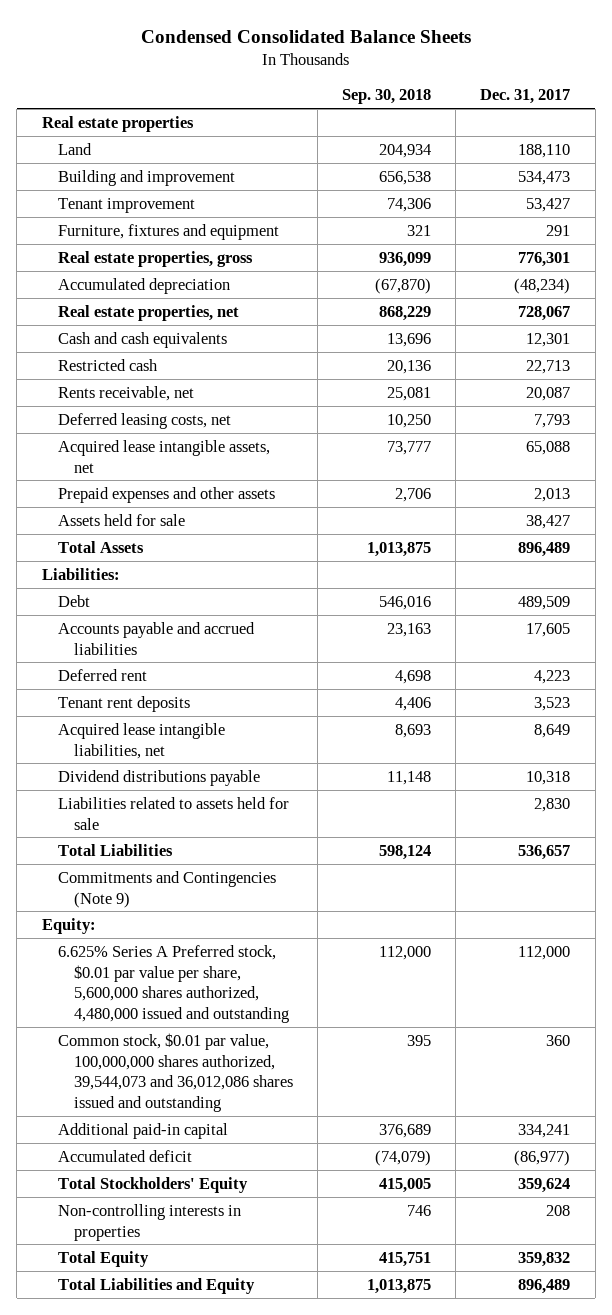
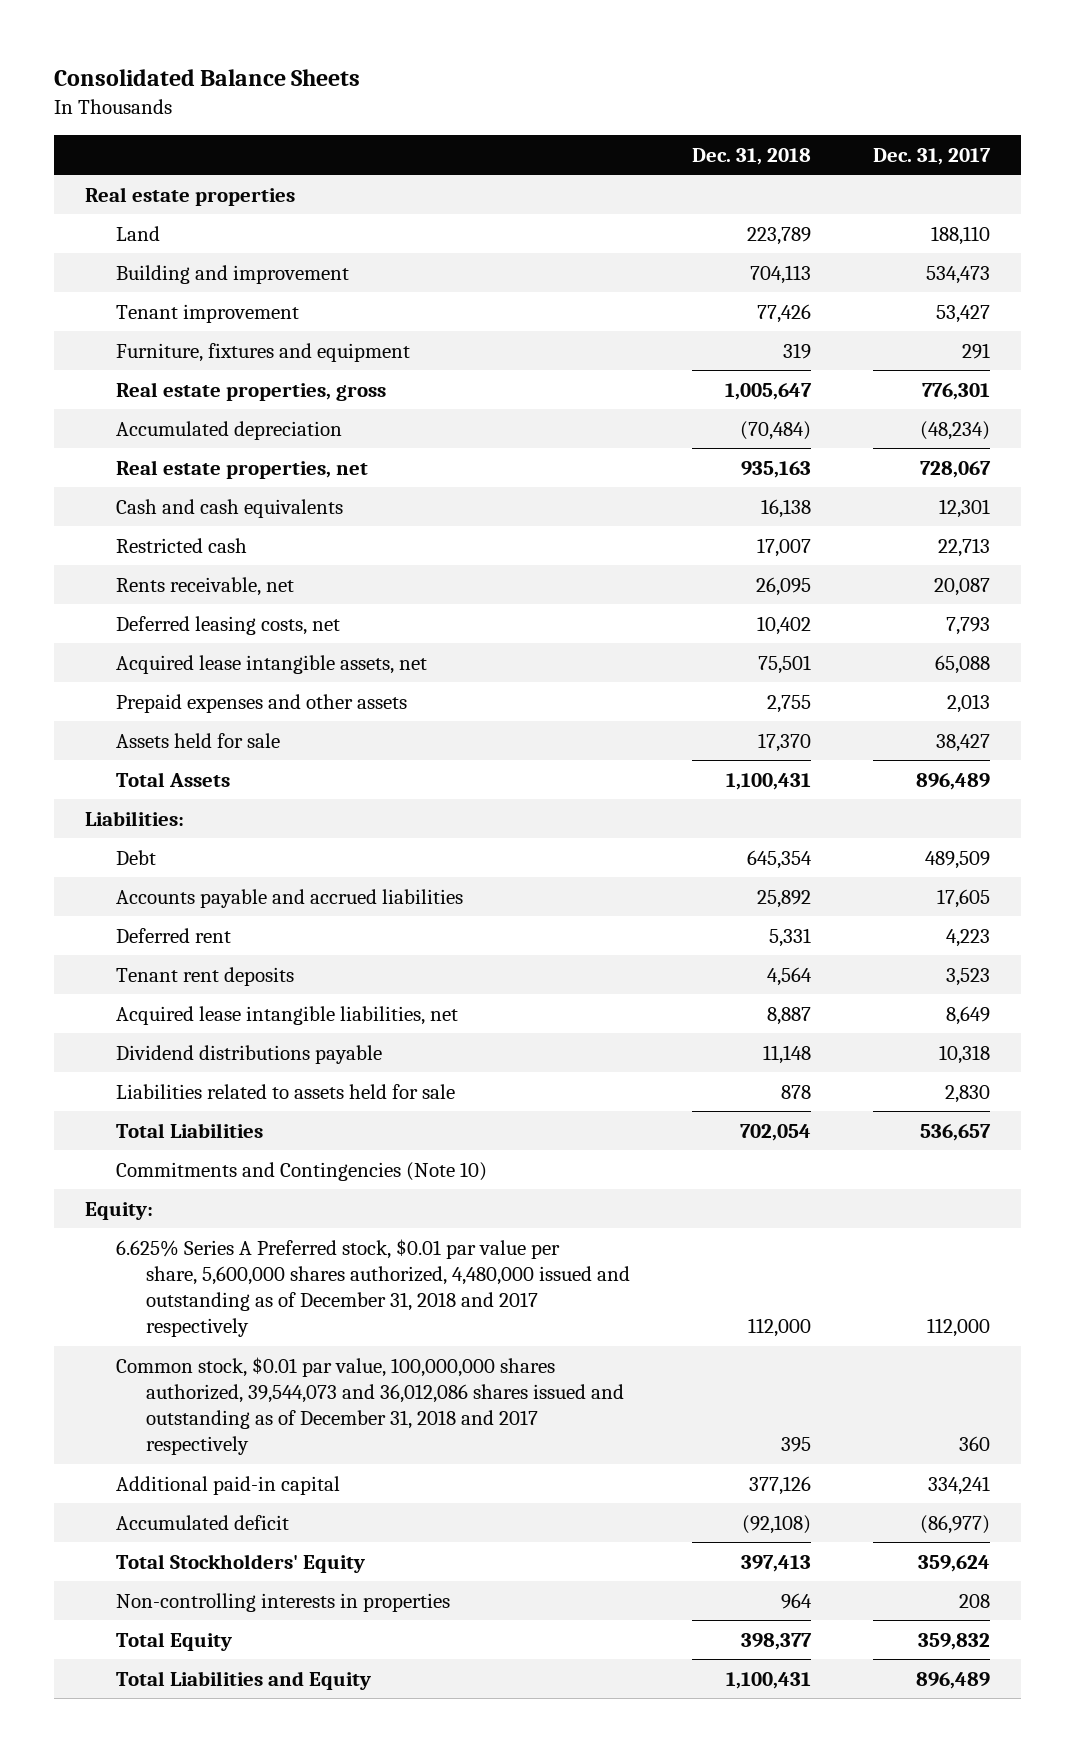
- Condensed Consolidated Balance Sheets
+ Consolidated Balance Sheets
- | Sep. 30, 2018 | Dec. 31, 2017
+ | Dec. 31, 2018 | Dec. 31, 2017
- Commitments and Contingencies (Note 9)
+ Commitments and Contingencies (Note 10)
- 6.625% Series A Preferred stock, $0.01 par value per share, 5,600,000 shares authorized, 4,480,000 issued and outstanding | 112,000 | 112,000
- Common stock, $0.01 par value, 100,000,000 shares authorized, 39,544,073 and 36,012,086 shares issued and outstanding | 395 | 360
+ 6.625% Series A Preferred stock, $0.01 par value per share, 5,600,000 shares authorized, 4,480,000 issued and outstanding as of December 31, 2018 and 2017 respectively | 112,000 | 112,000
+ Common stock, $0.01 par value, 100,000,000 shares authorized, 39,544,073 and 36,012,086 shares issued and outstanding as of December 31, 2018 and 2017 respectively | 395 | 360

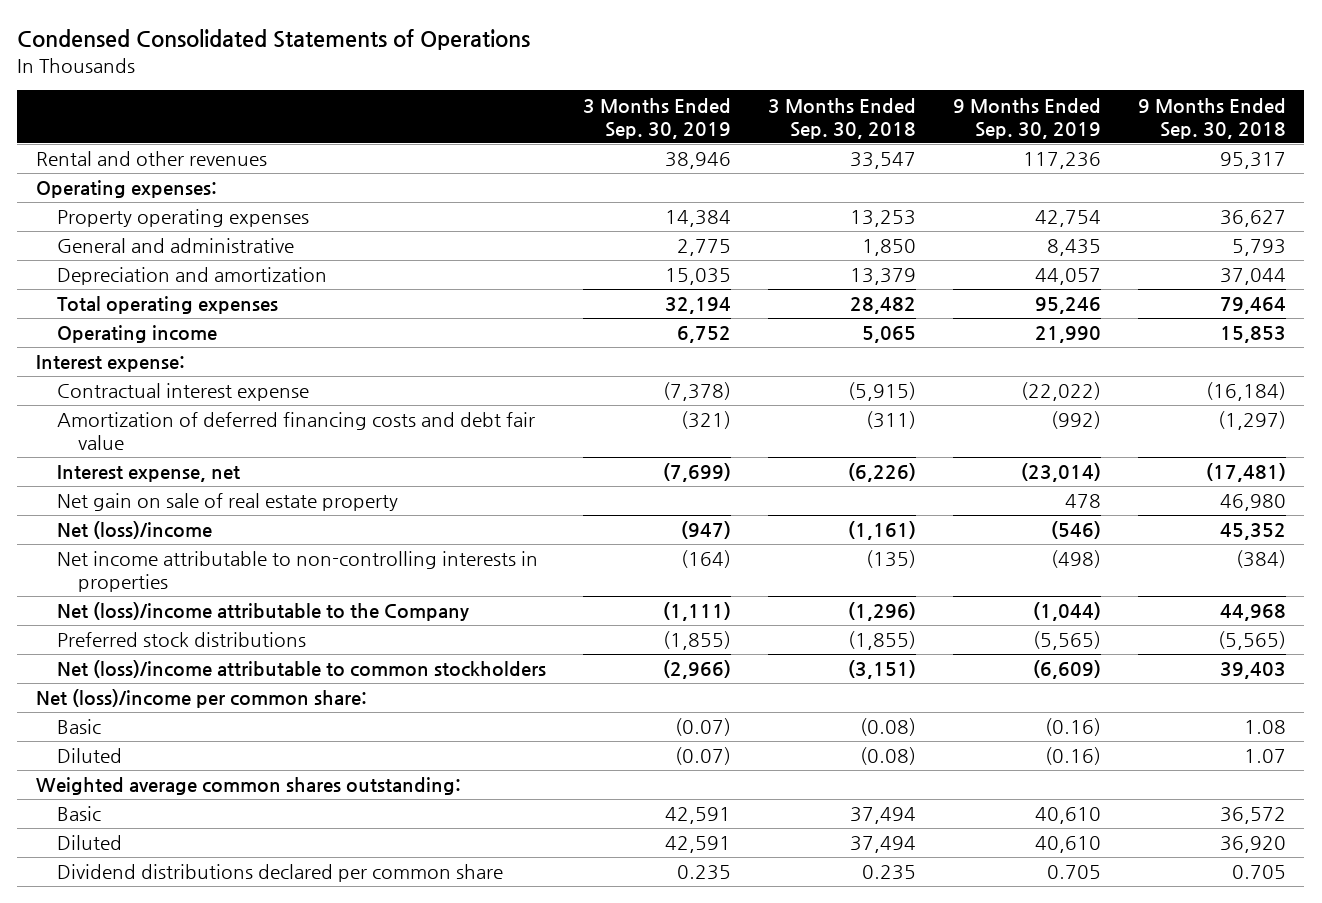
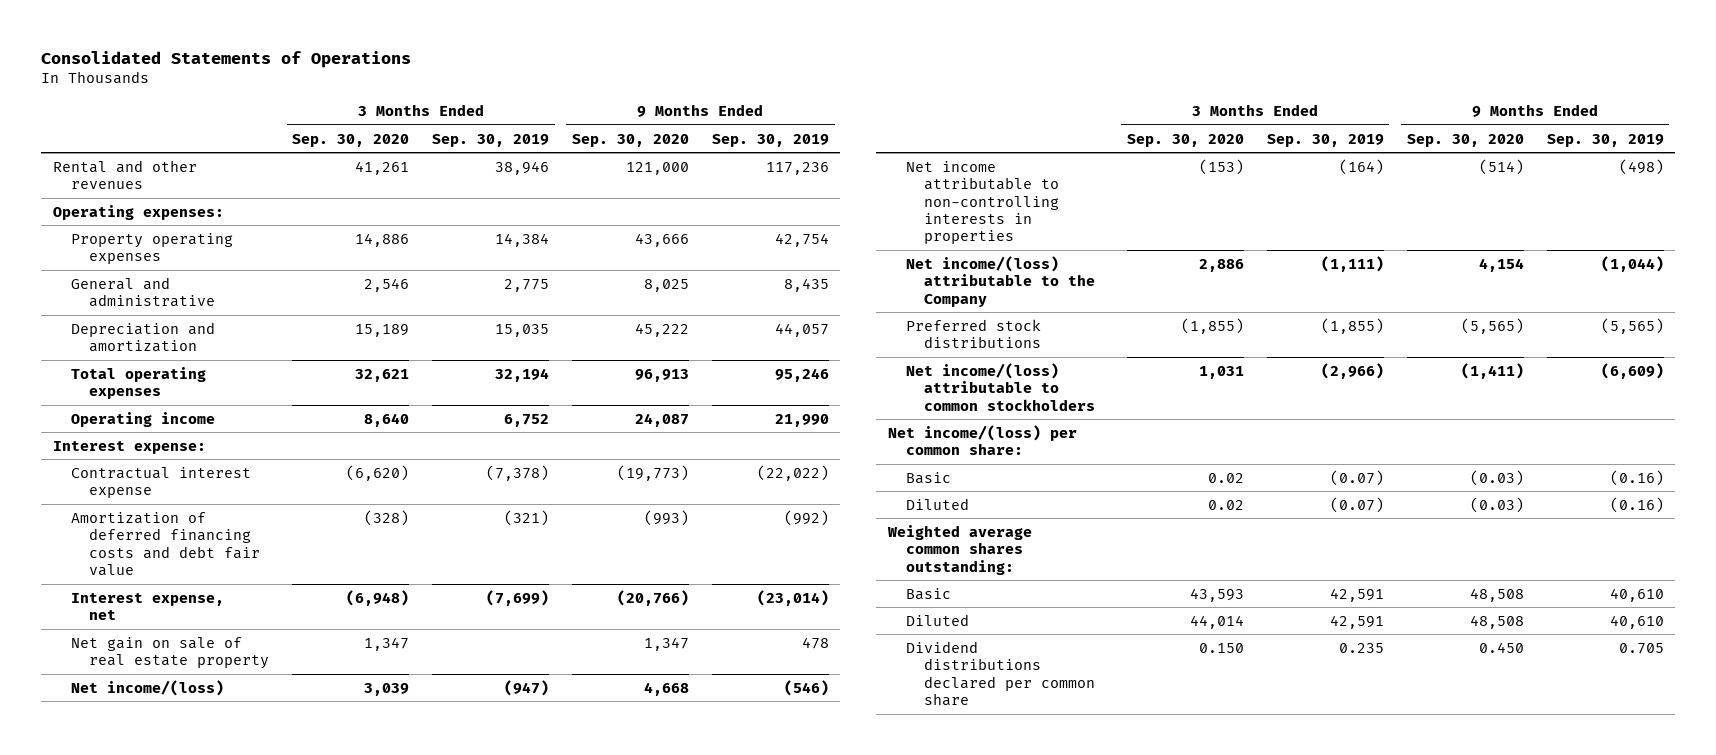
- Condensed Consolidated Statements of Operations
+ Consolidated Statements of Operations
- | 3 Months Ended Sep. 30, 2019 | 3 Months Ended Sep. 30, 2018 | 9 Months Ended Sep. 30, 2019 | 9 Months Ended Sep. 30, 2018
+ | 3 Months Ended Sep. 30, 2020 | 3 Months Ended Sep. 30, 2019 | 9 Months Ended Sep. 30, 2020 | 9 Months Ended Sep. 30, 2019
- Net (loss)/income | (947) | (1,161) | (546) | 45,352
+ Net income/(loss) | 3,039 | (947) | 4,668 | (546)
- Net (loss)/income attributable to the Company | (1,111) | (1,296) | (1,044) | 44,968
+ Net income/(loss) attributable to the Company | 2,886 | (1,111) | 4,154 | (1,044)
- Net (loss)/income attributable to common stockholders | (2,966) | (3,151) | (6,609) | 39,403
- Net (loss)/income per common share:
+ Net income/(loss) attributable to common stockholders | 1,031 | (2,966) | (1,411) | (6,609)
+ Net income/(loss) per common share:

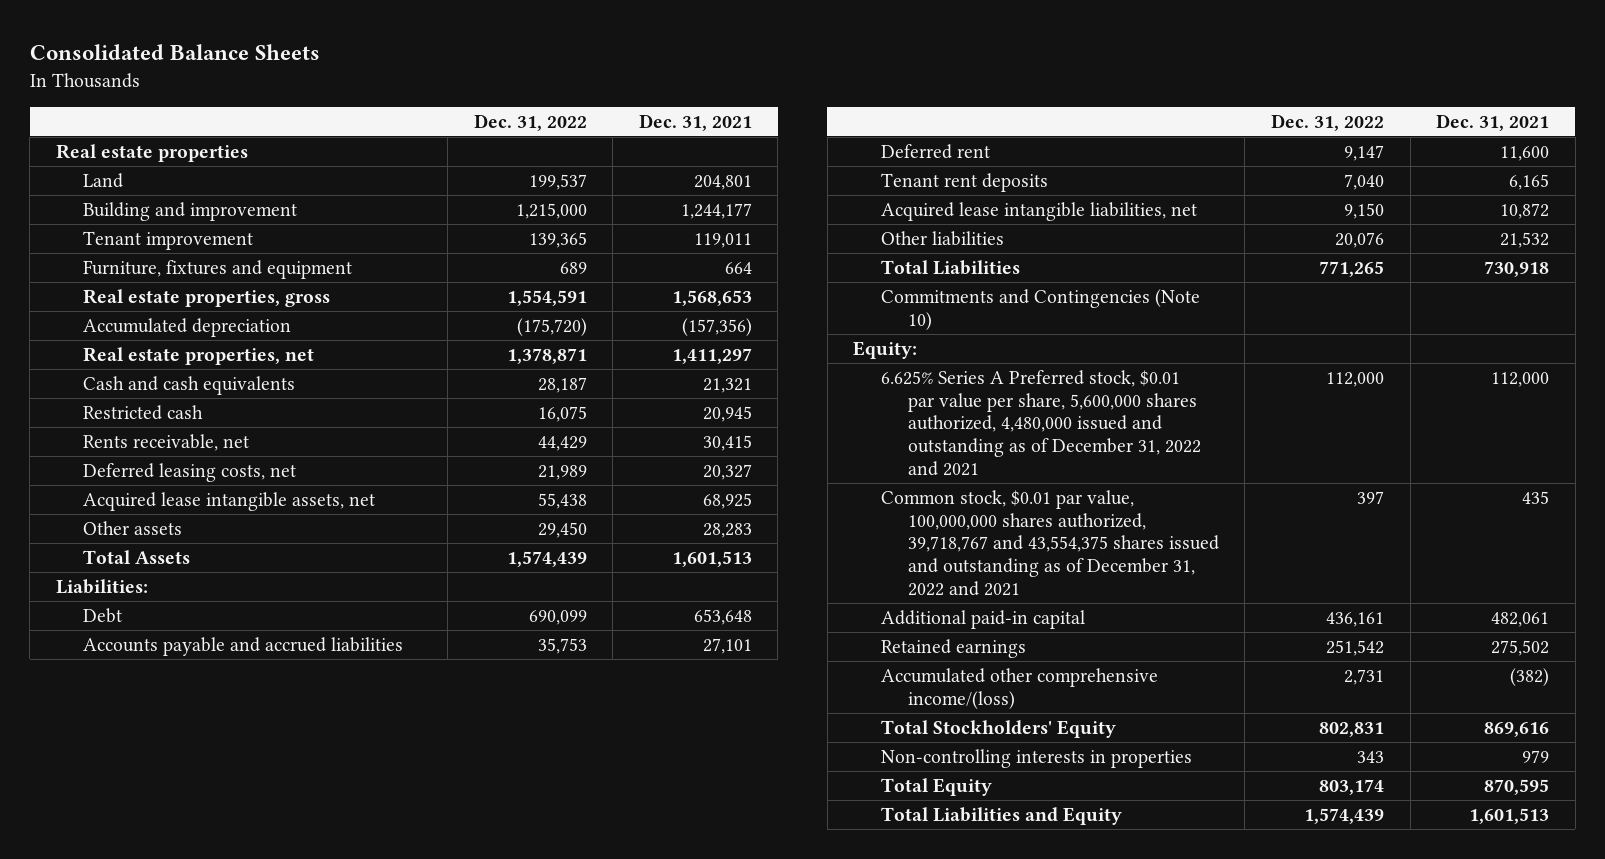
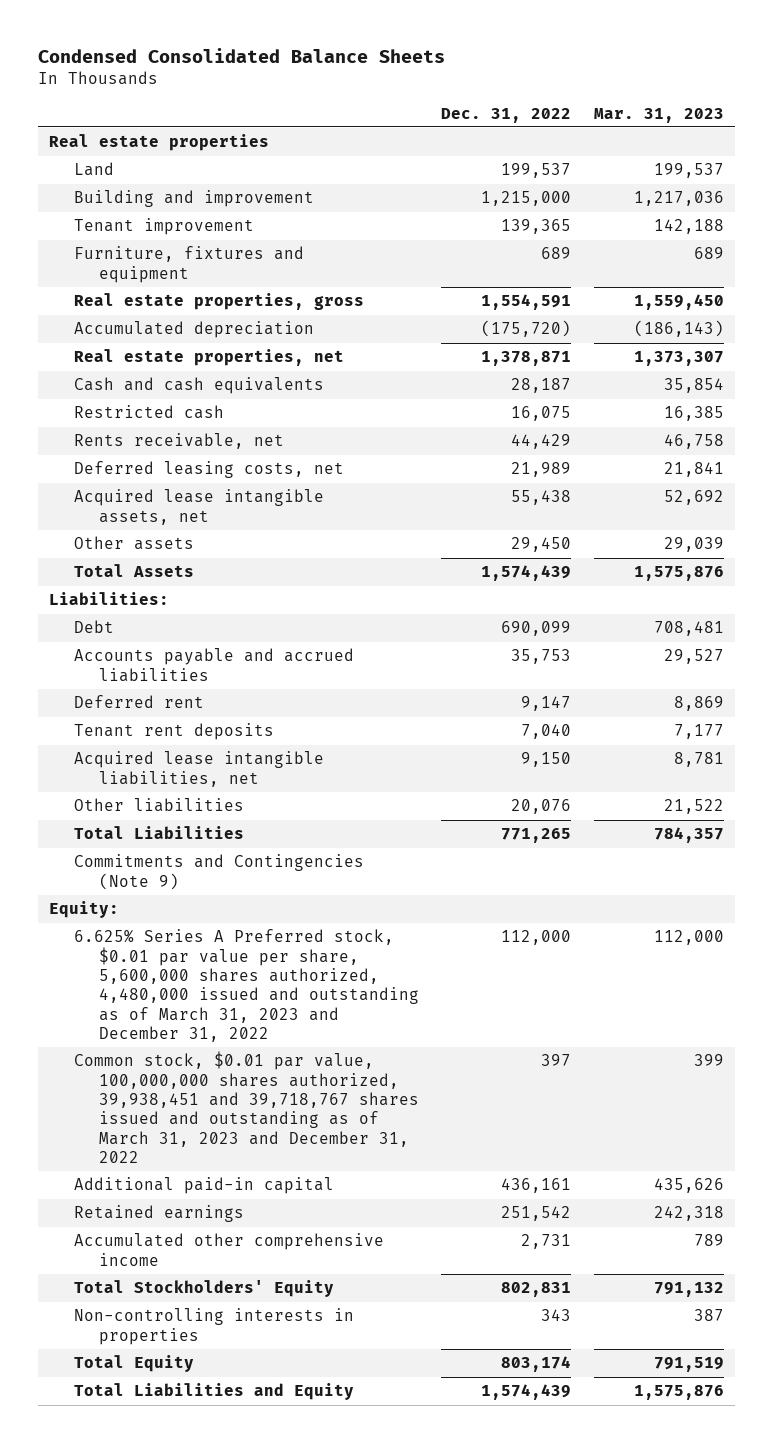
- Consolidated Balance Sheets
+ Condensed Consolidated Balance Sheets
- | Dec. 31, 2022 | Dec. 31, 2021
+ | Dec. 31, 2022 | Mar. 31, 2023
- Commitments and Contingencies (Note 10)
+ Commitments and Contingencies (Note 9)
- 6.625% Series A Preferred stock, $0.01 par value per share, 5,600,000 shares authorized, 4,480,000 issued and outstanding as of December 31, 2022 and 2021 | 112,000 | 112,000
- Common stock, $0.01 par value, 100,000,000 shares authorized, 39,718,767 and 43,554,375 shares issued and outstanding as of December 31, 2022 and 2021 | 397 | 435
+ 6.625% Series A Preferred stock, $0.01 par value per share, 5,600,000 shares authorized, 4,480,000 issued and outstanding as of March 31, 2023 and December 31, 2022 | 112,000 | 112,000
+ Common stock, $0.01 par value, 100,000,000 shares authorized, 39,938,451 and 39,718,767 shares issued and outstanding as of March 31, 2023 and December 31, 2022 | 397 | 399
- Accumulated other comprehensive income/(loss) | 2,731 | (382)
+ Accumulated other comprehensive income | 2,731 | 789

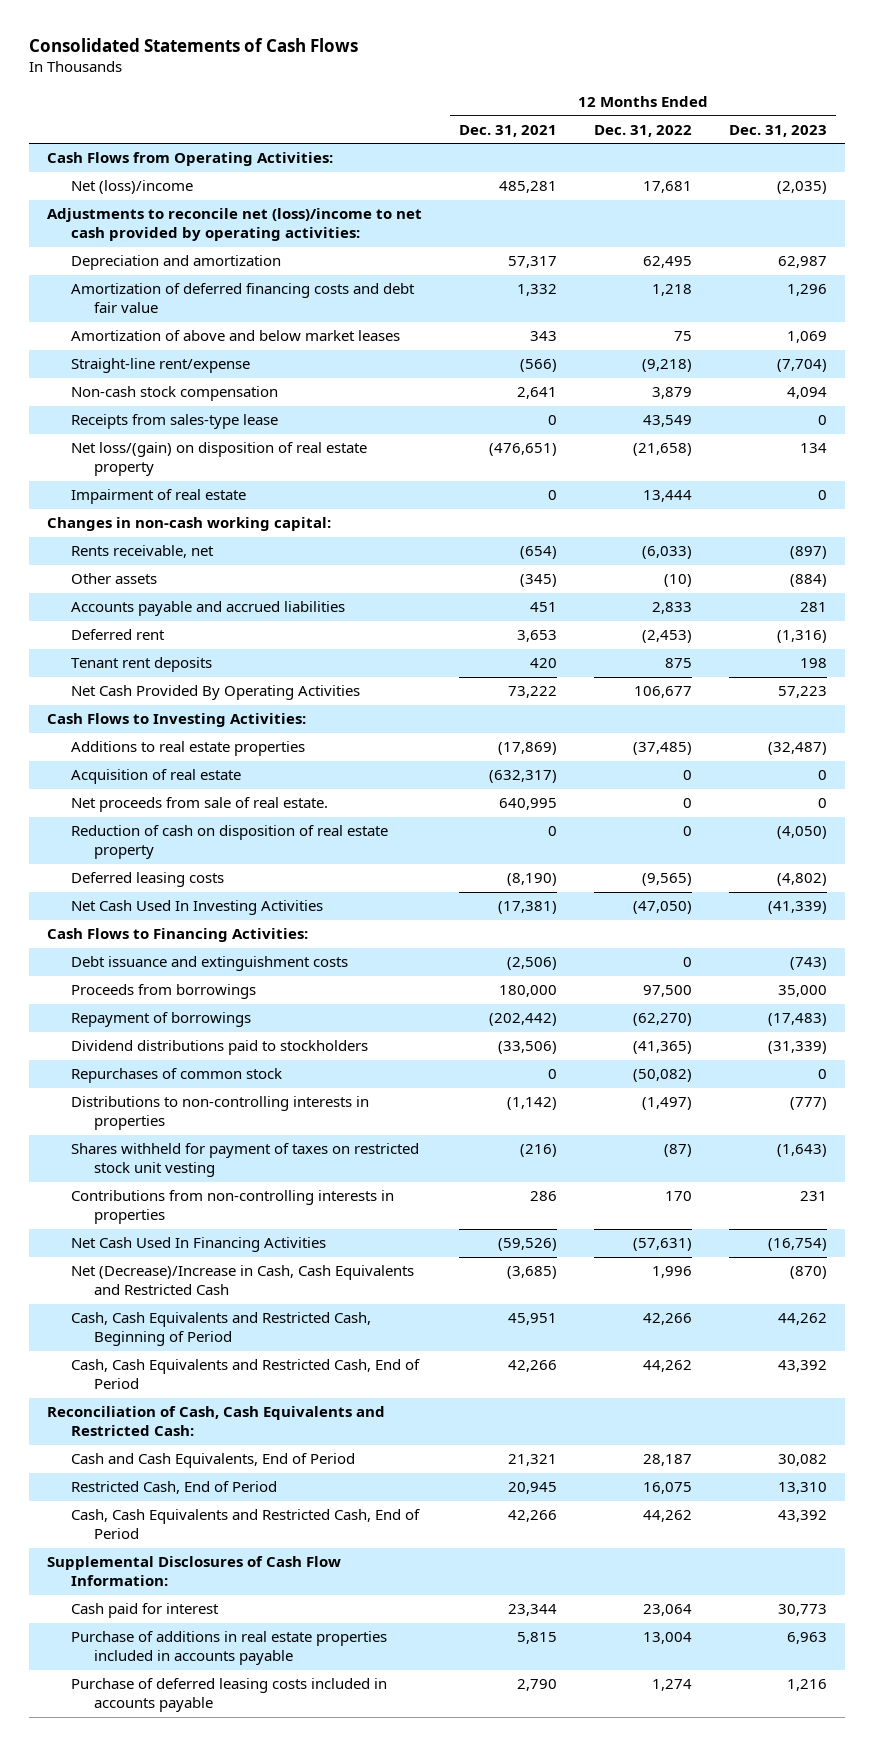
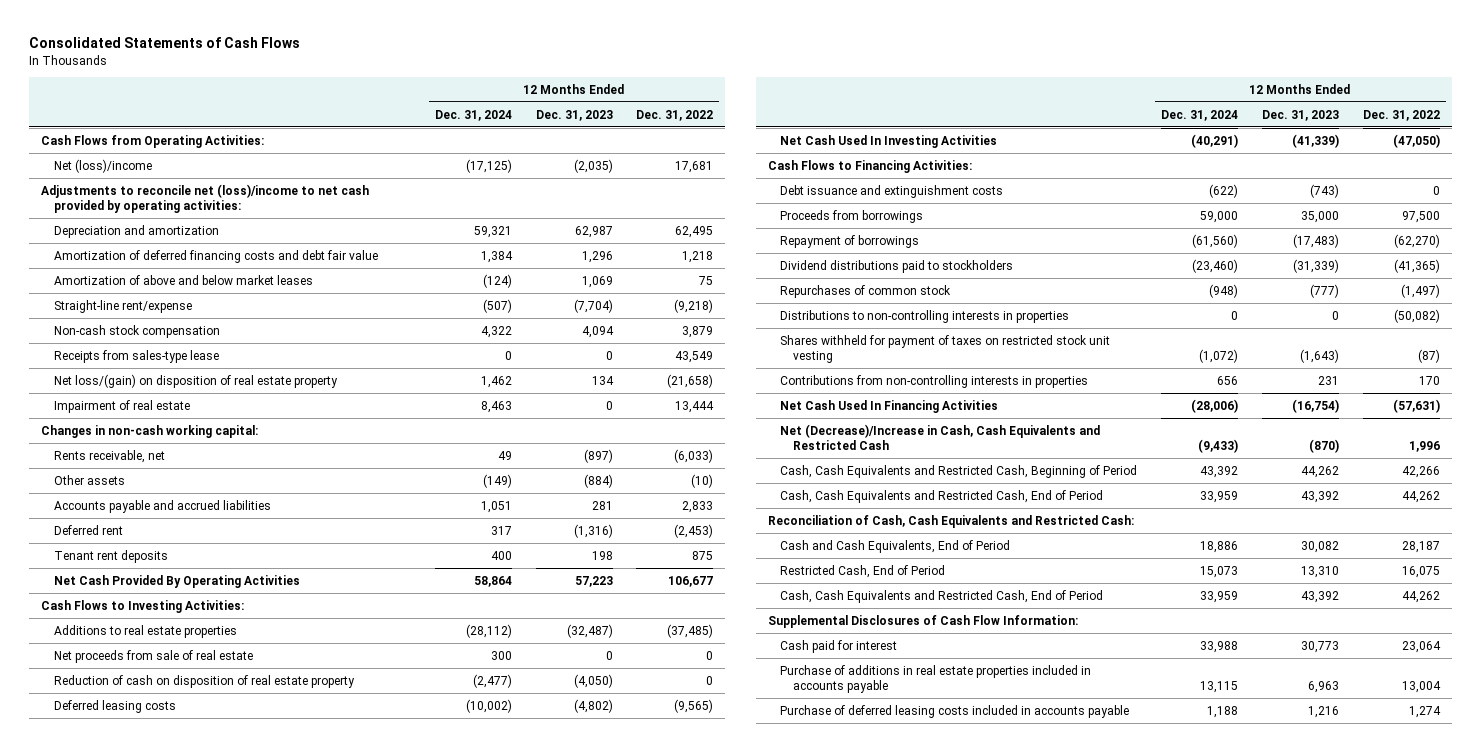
- | 12 Months Ended Dec. 31, 2021 | 12 Months Ended Dec. 31, 2022 | 12 Months Ended Dec. 31, 2023
+ | 12 Months Ended Dec. 31, 2024 | 12 Months Ended Dec. 31, 2023 | 12 Months Ended Dec. 31, 2022
- Acquisition of real estate | (632,317) | 0 | 0
- Net proceeds from sale of real estate. | 640,995 | 0 | 0
+ Net proceeds from sale of real estate | 300 | 0 | 0
- Repurchases of common stock | 0 | (50,082) | 0
- Distributions to non-controlling interests in properties | (1,142) | (1,497) | (777)
+ Repurchases of common stock | (948) | (777) | (1,497)
+ Distributions to non-controlling interests in properties | 0 | 0 | (50,082)

